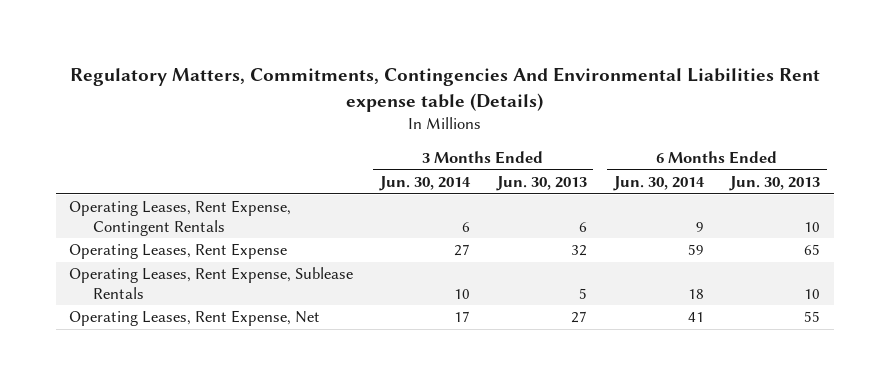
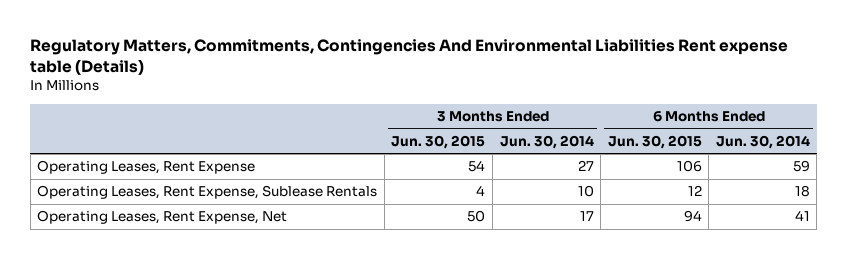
- | 3 Months Ended Jun. 30, 2014 | 3 Months Ended Jun. 30, 2013 | 6 Months Ended Jun. 30, 2014 | 6 Months Ended Jun. 30, 2013
+ | 3 Months Ended Jun. 30, 2015 | 3 Months Ended Jun. 30, 2014 | 6 Months Ended Jun. 30, 2015 | 6 Months Ended Jun. 30, 2014
- Operating Leases, Rent Expense, Contingent Rentals | 6 | 6 | 9 | 10

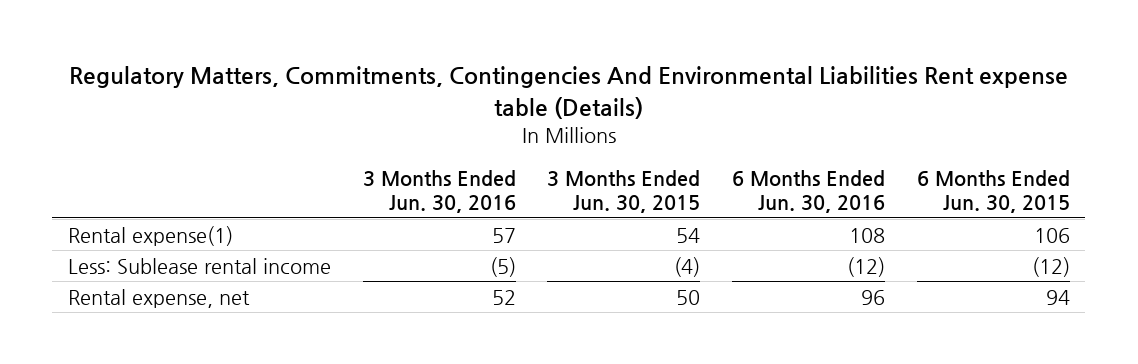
- | 3 Months Ended Jun. 30, 2015 | 3 Months Ended Jun. 30, 2014 | 6 Months Ended Jun. 30, 2015 | 6 Months Ended Jun. 30, 2014
+ | 3 Months Ended Jun. 30, 2016 | 3 Months Ended Jun. 30, 2015 | 6 Months Ended Jun. 30, 2016 | 6 Months Ended Jun. 30, 2015
- Operating Leases, Rent Expense | 54 | 27 | 106 | 59
- Operating Leases, Rent Expense, Sublease Rentals | 4 | 10 | 12 | 18
- Operating Leases, Rent Expense, Net | 50 | 17 | 94 | 41
+ Rental expense(1) | 57 | 54 | 108 | 106
+ Less: Sublease rental income | (5) | (4) | (12) | (12)
+ Rental expense, net | 52 | 50 | 96 | 94

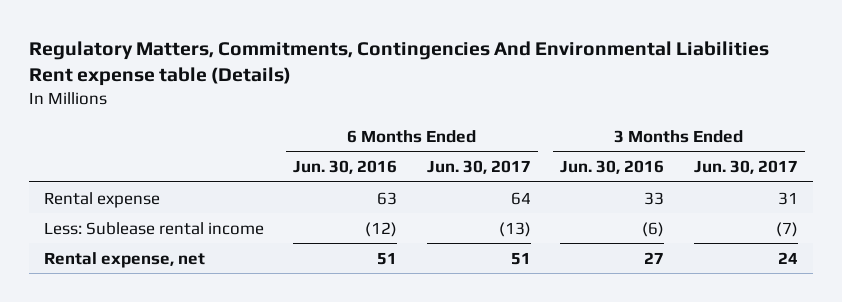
- | 3 Months Ended Jun. 30, 2016 | 3 Months Ended Jun. 30, 2015 | 6 Months Ended Jun. 30, 2016 | 6 Months Ended Jun. 30, 2015
+ | 6 Months Ended Jun. 30, 2016 | 6 Months Ended Jun. 30, 2017 | 3 Months Ended Jun. 30, 2016 | 3 Months Ended Jun. 30, 2017
- Rental expense(1) | 57 | 54 | 108 | 106
- Less: Sublease rental income | (5) | (4) | (12) | (12)
- Rental expense, net | 52 | 50 | 96 | 94
+ Rental expense | 63 | 64 | 33 | 31
+ Less: Sublease rental income | (12) | (13) | (6) | (7)
+ Rental expense, net | 51 | 51 | 27 | 24

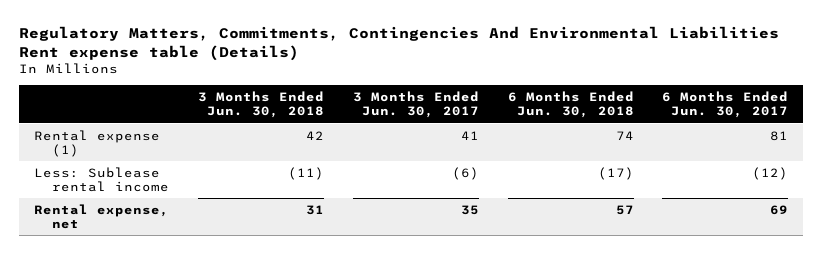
- | 6 Months Ended Jun. 30, 2016 | 6 Months Ended Jun. 30, 2017 | 3 Months Ended Jun. 30, 2016 | 3 Months Ended Jun. 30, 2017
+ | 3 Months Ended Jun. 30, 2018 | 3 Months Ended Jun. 30, 2017 | 6 Months Ended Jun. 30, 2018 | 6 Months Ended Jun. 30, 2017
- Rental expense | 63 | 64 | 33 | 31
- Less: Sublease rental income | (12) | (13) | (6) | (7)
- Rental expense, net | 51 | 51 | 27 | 24
+ Rental expense (1) | 42 | 41 | 74 | 81
+ Less: Sublease rental income | (11) | (6) | (17) | (12)
+ Rental expense, net | 31 | 35 | 57 | 69

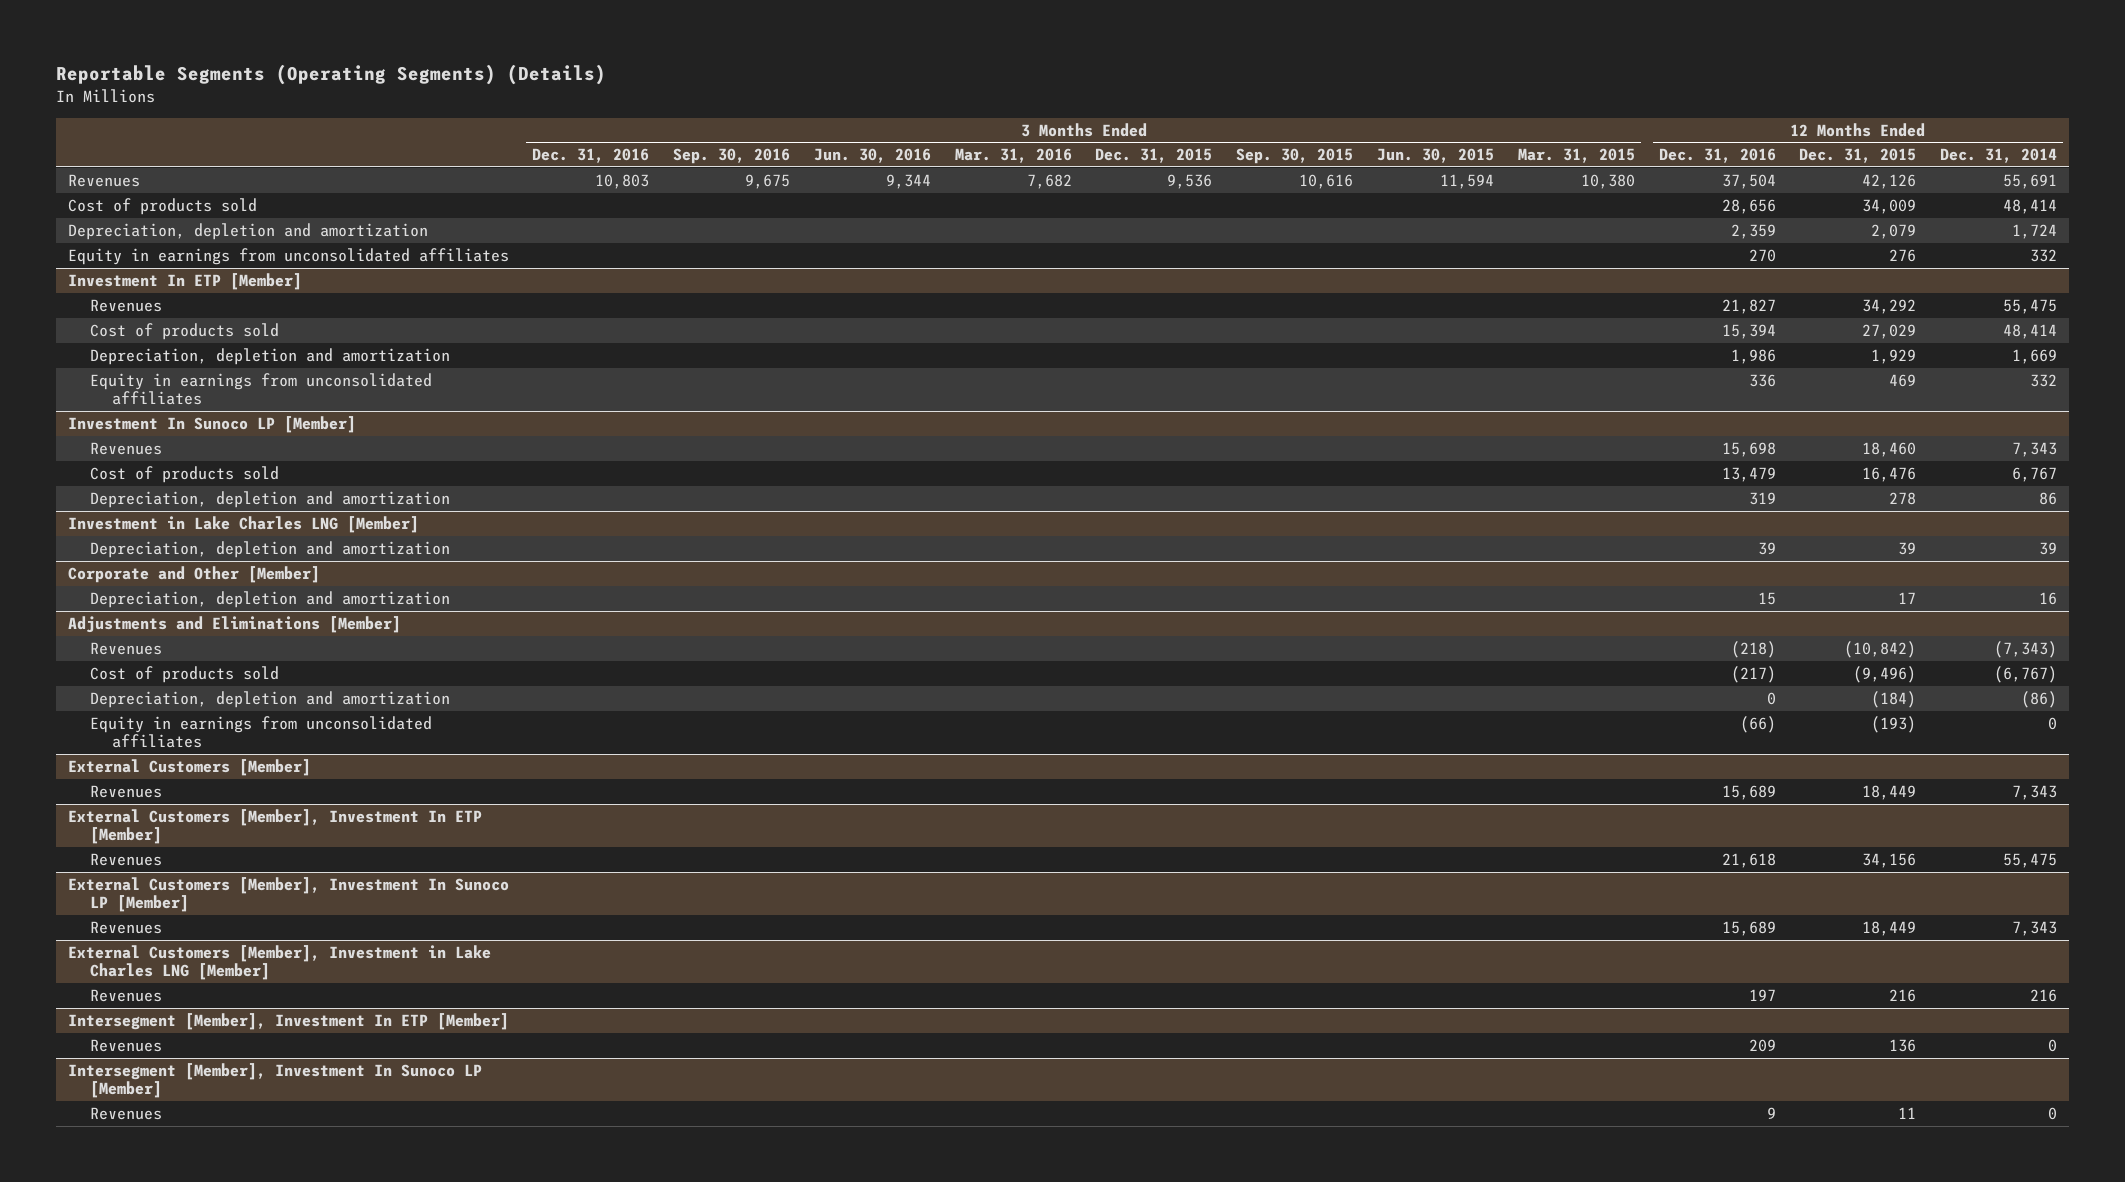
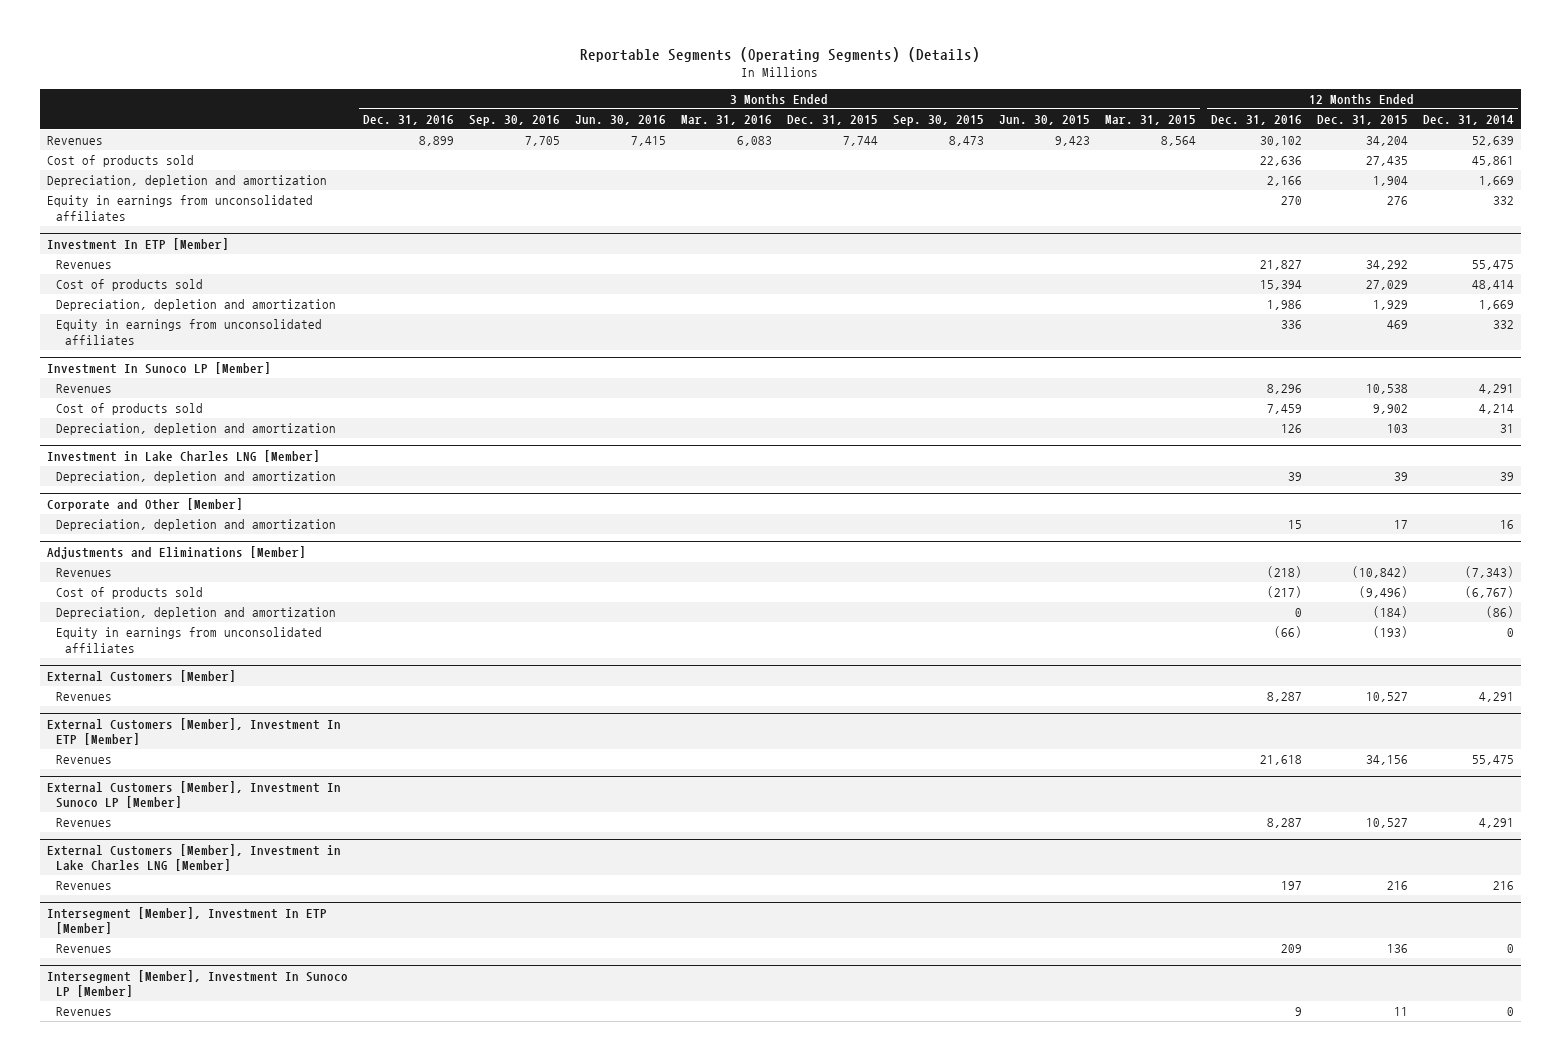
- Revenues | 10,803 | 9,675 | 9,344 | 7,682 | 9,536 | 10,616 | 11,594 | 10,380 | 37,504 | 42,126 | 55,691
- Cost of products sold | | | | | | | | | 28,656 | 34,009 | 48,414
- Depreciation, depletion and amortization | | | | | | | | | 2,359 | 2,079 | 1,724
+ Revenues | 8,899 | 7,705 | 7,415 | 6,083 | 7,744 | 8,473 | 9,423 | 8,564 | 30,102 | 34,204 | 52,639
+ Cost of products sold | | | | | | | | | 22,636 | 27,435 | 45,861
+ Depreciation, depletion and amortization | | | | | | | | | 2,166 | 1,904 | 1,669
@ Investment In Sunoco LP [Member]
- Revenues | | | | | | | | | 15,698 | 18,460 | 7,343
- Cost of products sold | | | | | | | | | 13,479 | 16,476 | 6,767
- Depreciation, depletion and amortization | | | | | | | | | 319 | 278 | 86
+ Revenues | | | | | | | | | 8,296 | 10,538 | 4,291
+ Cost of products sold | | | | | | | | | 7,459 | 9,902 | 4,214
+ Depreciation, depletion and amortization | | | | | | | | | 126 | 103 | 31
@ External Customers [Member]
- Revenues | | | | | | | | | 15,689 | 18,449 | 7,343
+ Revenues | | | | | | | | | 8,287 | 10,527 | 4,291
@ External Customers [Member], Investment In Sunoco LP [Member]
- Revenues | | | | | | | | | 15,689 | 18,449 | 7,343
+ Revenues | | | | | | | | | 8,287 | 10,527 | 4,291

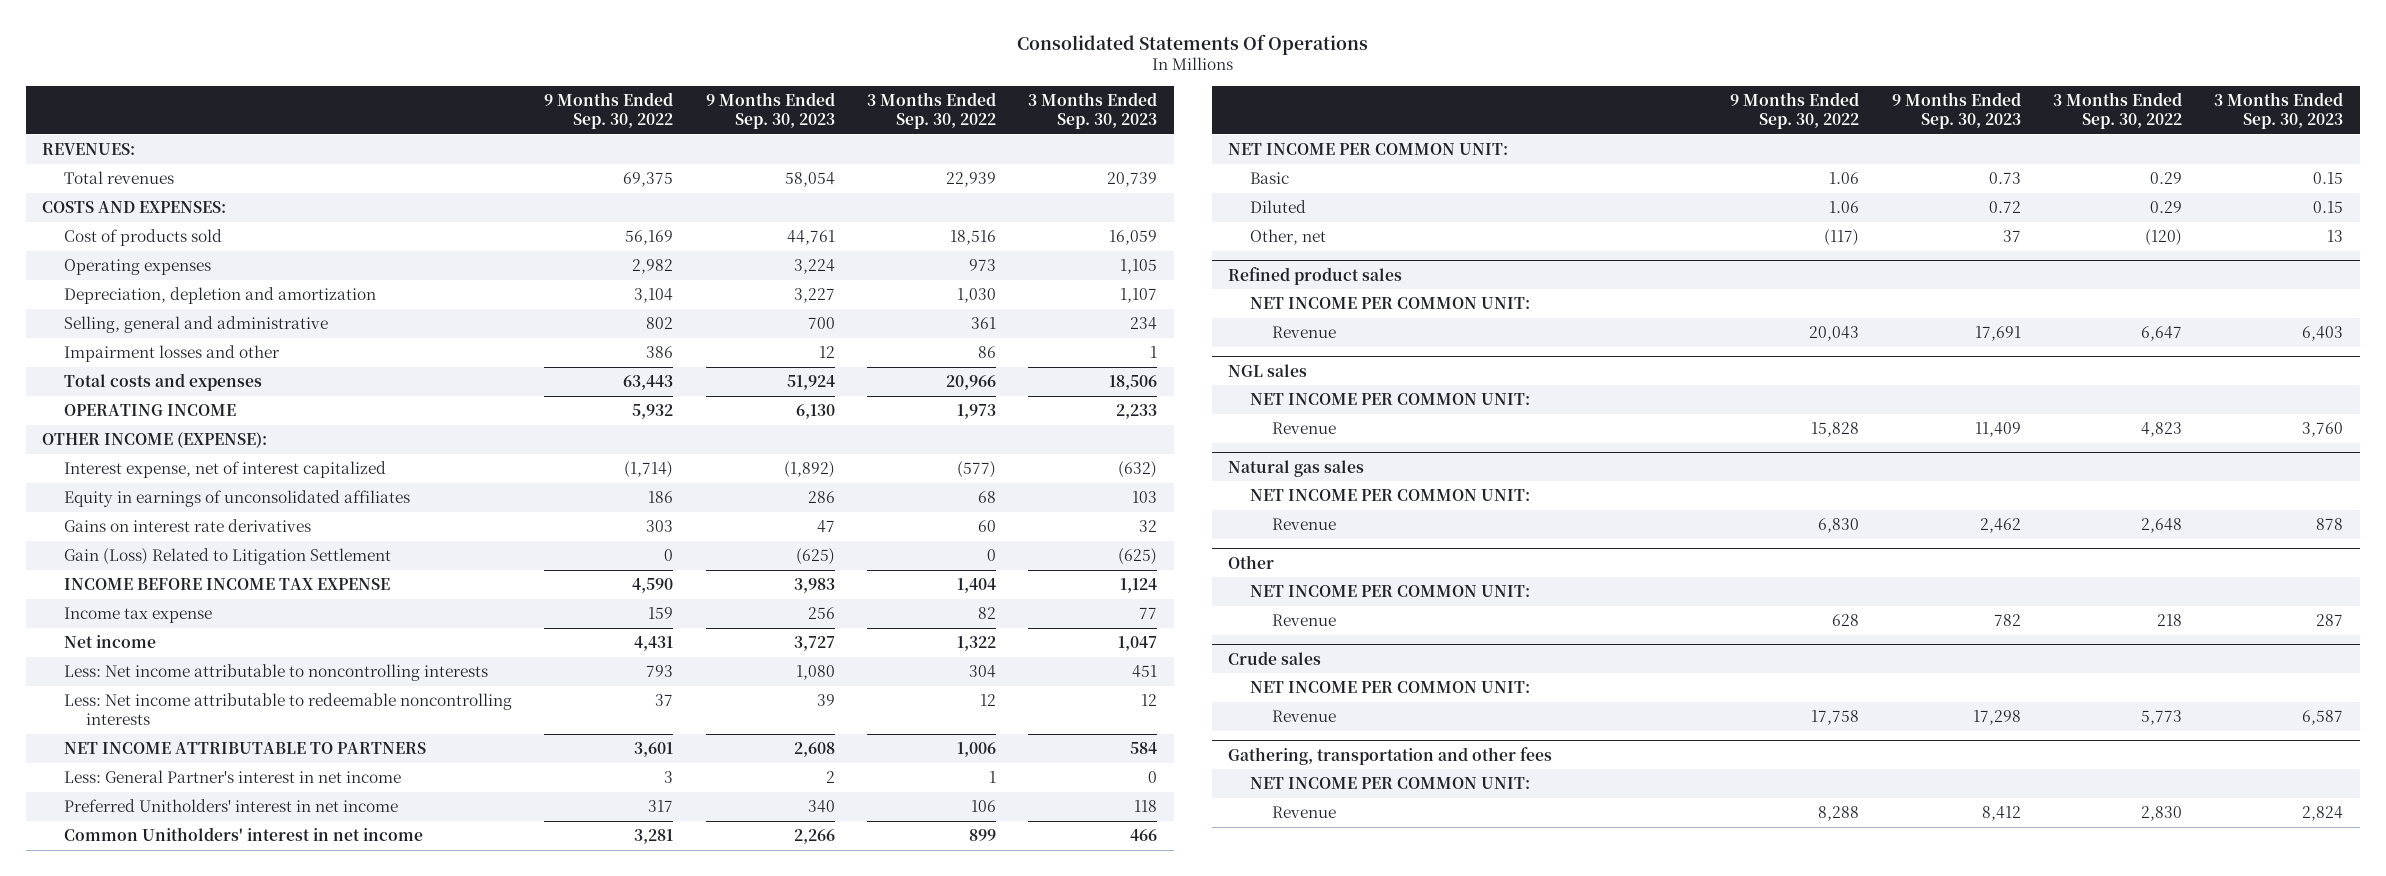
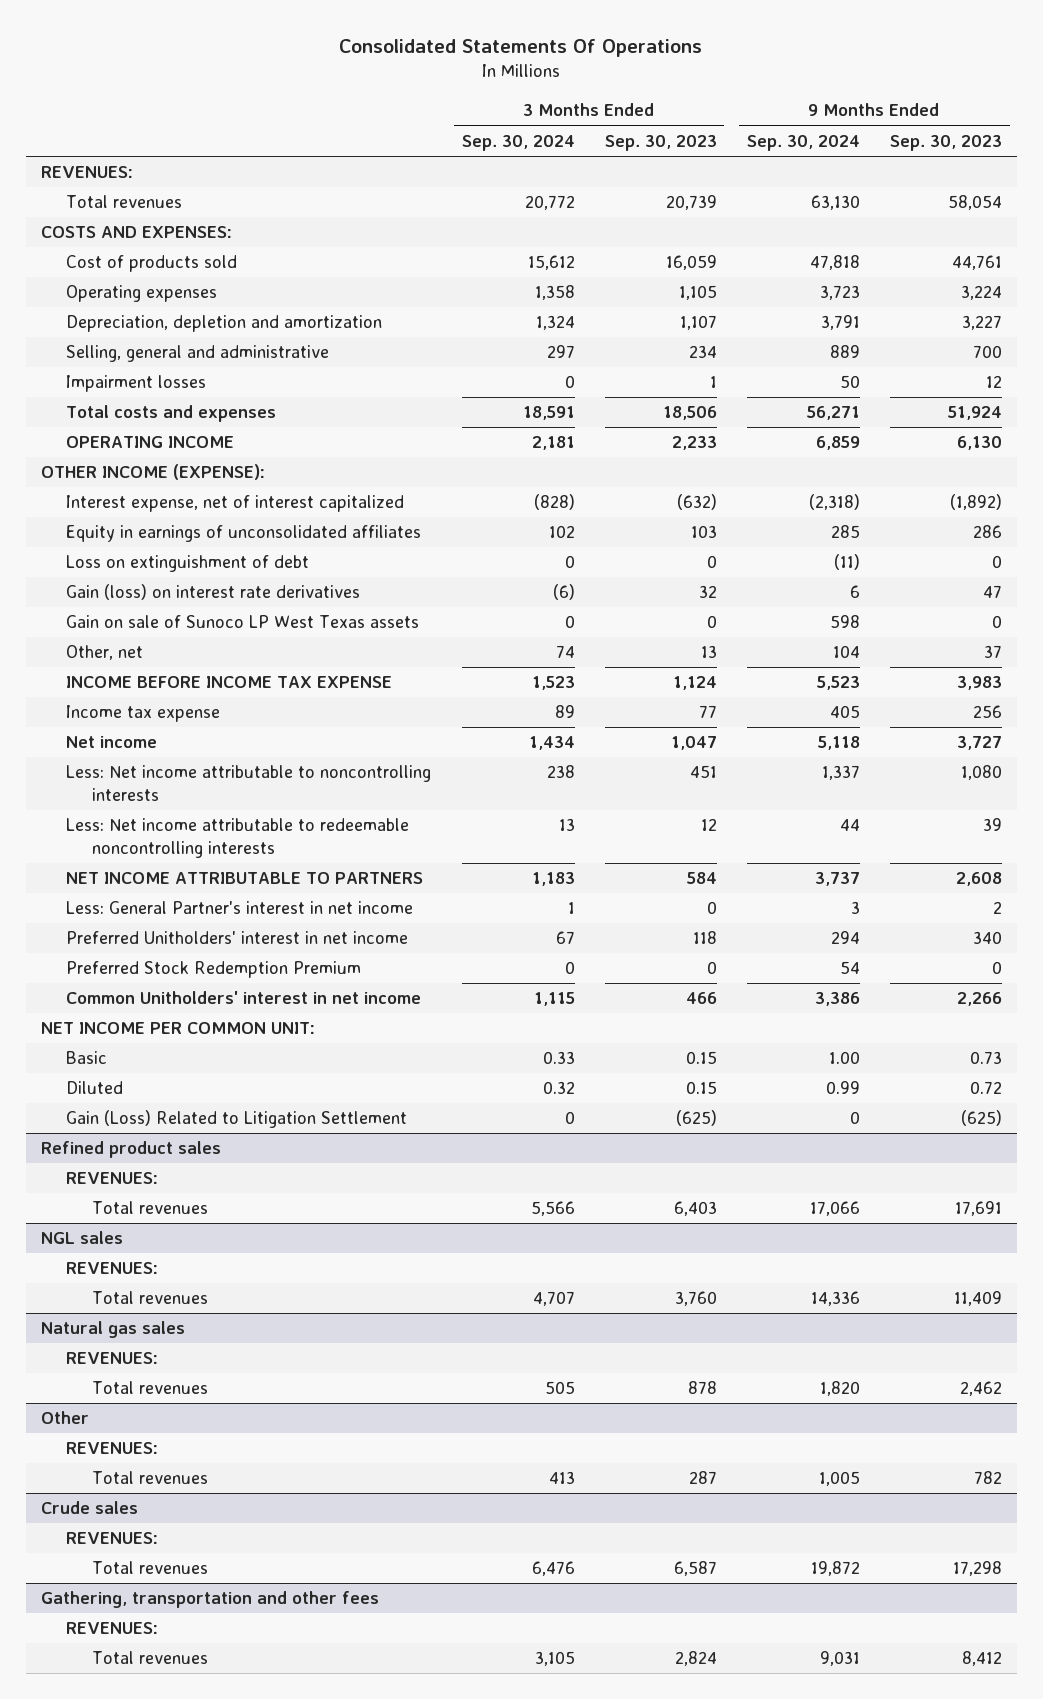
- | 9 Months Ended Sep. 30, 2022 | 9 Months Ended Sep. 30, 2023 | 3 Months Ended Sep. 30, 2022 | 3 Months Ended Sep. 30, 2023
+ | 3 Months Ended Sep. 30, 2024 | 3 Months Ended Sep. 30, 2023 | 9 Months Ended Sep. 30, 2024 | 9 Months Ended Sep. 30, 2023
- Impairment losses and other | 386 | 12 | 86 | 1
+ Impairment losses | 0 | 1 | 50 | 12
- Gains on interest rate derivatives | 303 | 47 | 60 | 32
+ Loss on extinguishment of debt | 0 | 0 | (11) | 0
+ Gain (loss) on interest rate derivatives | (6) | 32 | 6 | 47
+ Gain on sale of Sunoco LP West Texas assets | 0 | 0 | 598 | 0
moved up: Other, net | 74 | 13 | 104 | 37
+ Preferred Stock Redemption Premium | 0 | 0 | 54 | 0
moved down: Gain (Loss) Related to Litigation Settlement | 0 | (625) | 0 | (625)
@ Refined product sales
- NET INCOME PER COMMON UNIT:
- Revenue | 20,043 | 17,691 | 6,647 | 6,403
+ REVENUES:
+ Total revenues | 5,566 | 6,403 | 17,066 | 17,691
@ NGL sales
- NET INCOME PER COMMON UNIT:
- Revenue | 15,828 | 11,409 | 4,823 | 3,760
+ REVENUES:
+ Total revenues | 4,707 | 3,760 | 14,336 | 11,409
@ Natural gas sales
- NET INCOME PER COMMON UNIT:
- Revenue | 6,830 | 2,462 | 2,648 | 878
+ REVENUES:
+ Total revenues | 505 | 878 | 1,820 | 2,462
@ Other
- NET INCOME PER COMMON UNIT:
- Revenue | 628 | 782 | 218 | 287
+ REVENUES:
+ Total revenues | 413 | 287 | 1,005 | 782
@ Crude sales
- NET INCOME PER COMMON UNIT:
- Revenue | 17,758 | 17,298 | 5,773 | 6,587
+ REVENUES:
+ Total revenues | 6,476 | 6,587 | 19,872 | 17,298
@ Gathering, transportation and other fees
- NET INCOME PER COMMON UNIT:
- Revenue | 8,288 | 8,412 | 2,830 | 2,824
+ REVENUES:
+ Total revenues | 3,105 | 2,824 | 9,031 | 8,412

